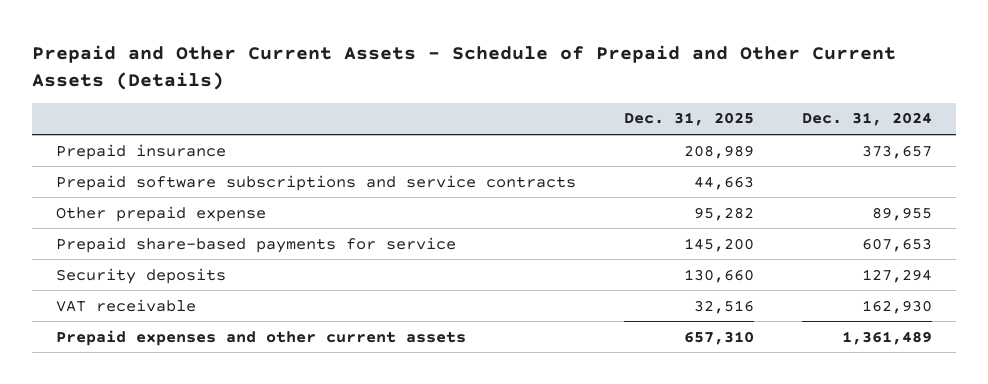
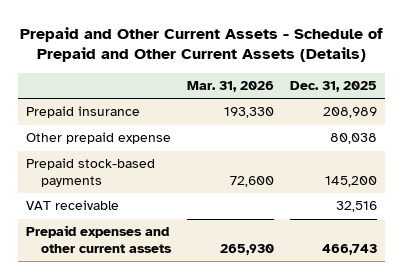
- | Dec. 31, 2025 | Dec. 31, 2024
+ | Mar. 31, 2026 | Dec. 31, 2025
- Prepaid software subscriptions and service contracts | 44,663 |
- Other prepaid expense | 95,282 | 89,955
- Prepaid share-based payments for service | 145,200 | 607,653
- Security deposits | 130,660 | 127,294
+ Other prepaid expense | | 80,038
+ Prepaid stock-based payments | 72,600 | 145,200
- Prepaid expenses and other current assets | 657,310 | 1,361,489
+ Prepaid expenses and other current assets | 265,930 | 466,743

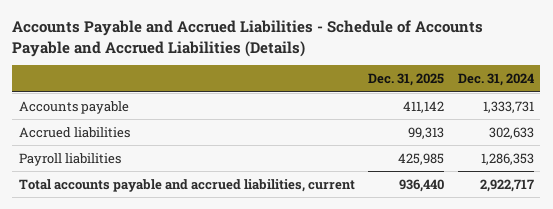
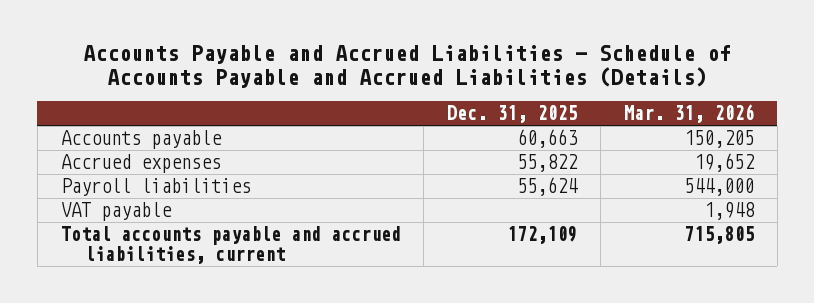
- | Dec. 31, 2025 | Dec. 31, 2024
+ | Dec. 31, 2025 | Mar. 31, 2026
- Accounts payable | 411,142 | 1,333,731
- Accrued liabilities | 99,313 | 302,633
- Payroll liabilities | 425,985 | 1,286,353
- Total accounts payable and accrued liabilities, current | 936,440 | 2,922,717
+ Accounts payable | 60,663 | 150,205
+ Accrued expenses | 55,822 | 19,652
+ Payroll liabilities | 55,624 | 544,000
+ VAT payable | | 1,948
+ Total accounts payable and accrued liabilities, current | 172,109 | 715,805

